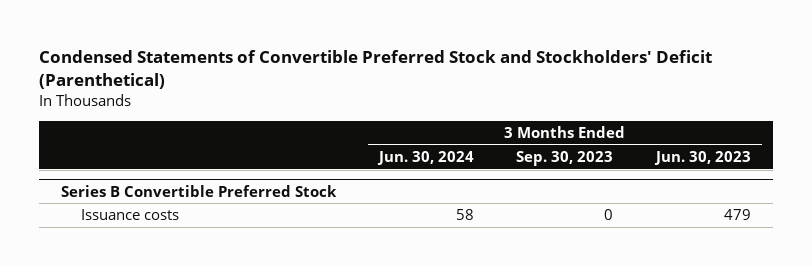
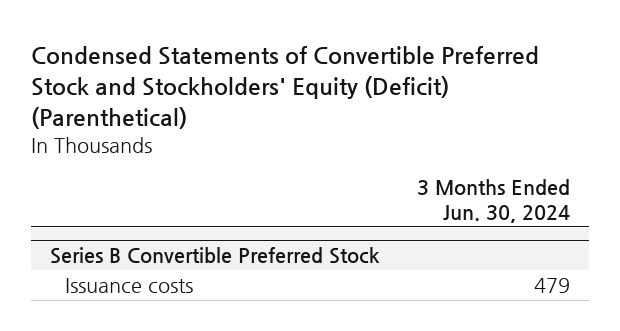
- Condensed Statements of Convertible Preferred Stock and Stockholders' Deficit (Parenthetical)
+ Condensed Statements of Convertible Preferred Stock and Stockholders' Equity (Deficit) (Parenthetical)
- | 3 Months Ended Jun. 30, 2024 | 3 Months Ended Sep. 30, 2023 | 3 Months Ended Jun. 30, 2023
+ | 3 Months Ended Jun. 30, 2024
@ Series B Convertible Preferred Stock
- Issuance costs | 58 | 0 | 479
+ Issuance costs | 479

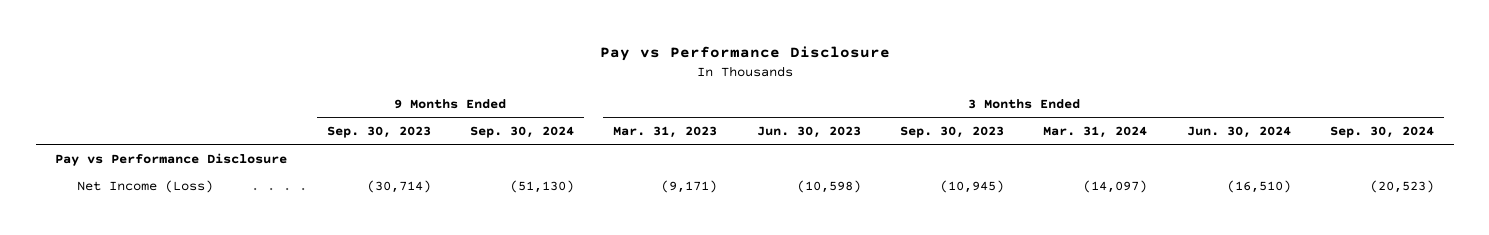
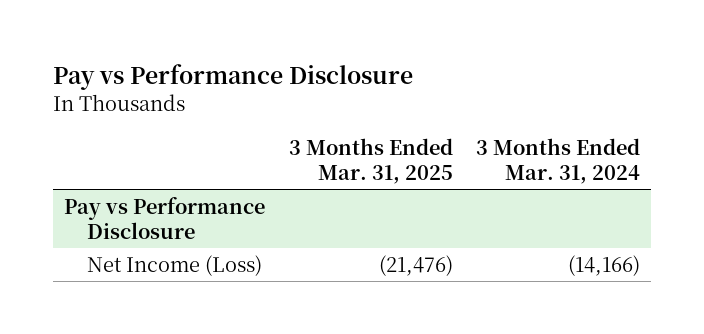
- | 9 Months Ended Sep. 30, 2023 | 9 Months Ended Sep. 30, 2024 | 3 Months Ended Mar. 31, 2023 | 3 Months Ended Jun. 30, 2023 | 3 Months Ended Sep. 30, 2023 | 3 Months Ended Mar. 31, 2024 | 3 Months Ended Jun. 30, 2024 | 3 Months Ended Sep. 30, 2024
+ | 3 Months Ended Mar. 31, 2025 | 3 Months Ended Mar. 31, 2024
- Net Income (Loss) | (30,714) | (51,130) | (9,171) | (10,598) | (10,945) | (14,097) | (16,510) | (20,523)
+ Net Income (Loss) | (21,476) | (14,166)

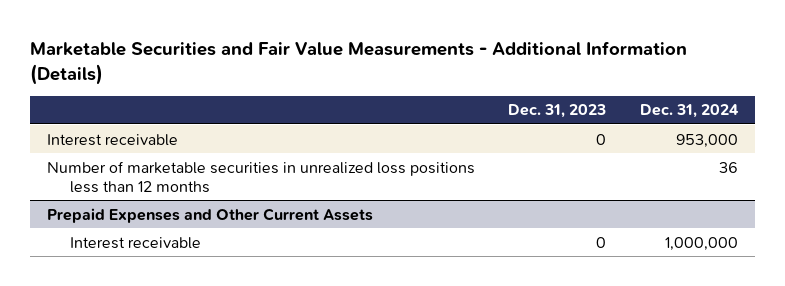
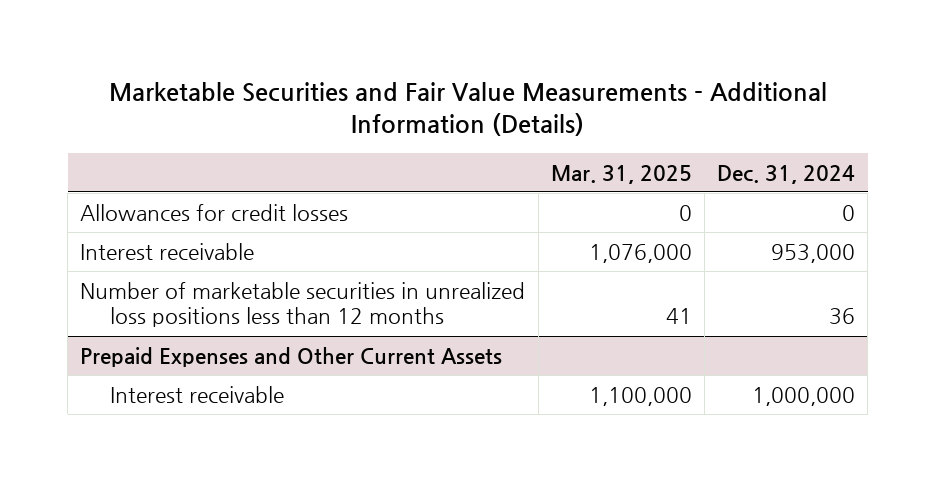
- | Dec. 31, 2023 | Dec. 31, 2024
+ | Mar. 31, 2025 | Dec. 31, 2024
+ Allowances for credit losses | 0 | 0

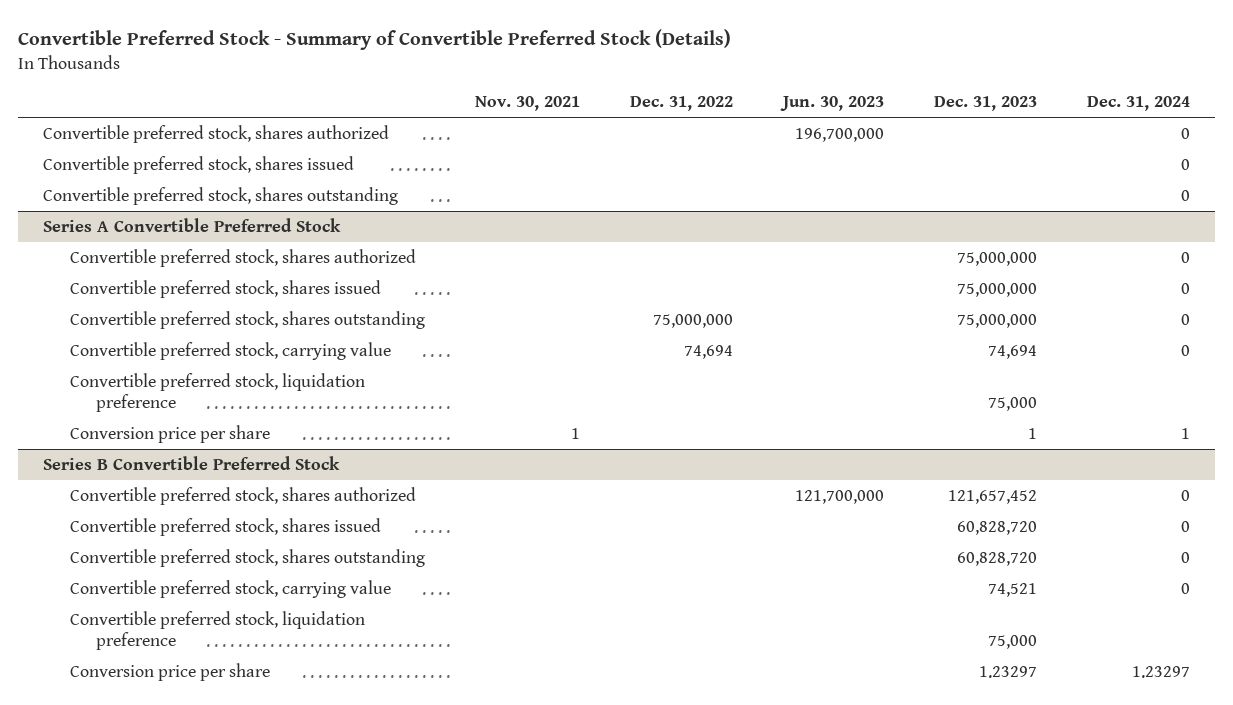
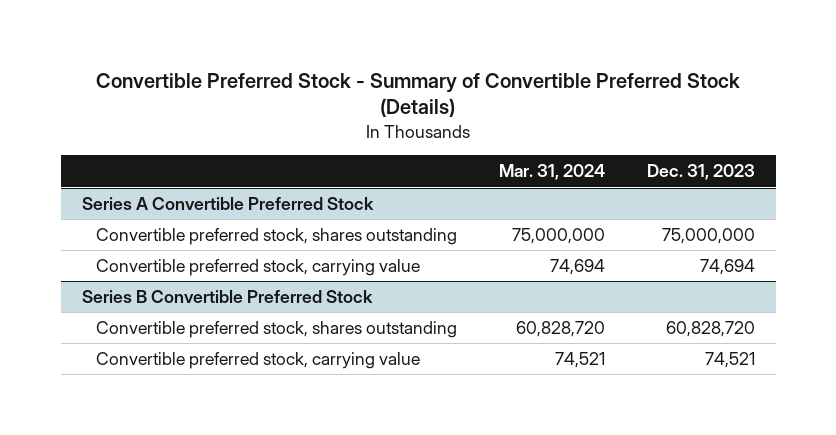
- | Nov. 30, 2021 | Dec. 31, 2022 | Jun. 30, 2023 | Dec. 31, 2023 | Dec. 31, 2024
+ | Mar. 31, 2024 | Dec. 31, 2023
- Convertible preferred stock, shares authorized | | | 196,700,000 | | 0
- Convertible preferred stock, shares issued | | | | | 0
- Convertible preferred stock, shares outstanding | | | | | 0
@ Series A Convertible Preferred Stock
- Convertible preferred stock, shares authorized | | | | 75,000,000 | 0
- Convertible preferred stock, shares issued | | | | 75,000,000 | 0
- Convertible preferred stock, liquidation preference | | | | 75,000 |
- Conversion price per share | 1 | | | 1 | 1
@ Series B Convertible Preferred Stock
- Convertible preferred stock, shares authorized | | | 121,700,000 | 121,657,452 | 0
- Convertible preferred stock, shares issued | | | | 60,828,720 | 0
- Convertible preferred stock, liquidation preference | | | | 75,000 |
- Conversion price per share | | | | 1.23297 | 1.23297

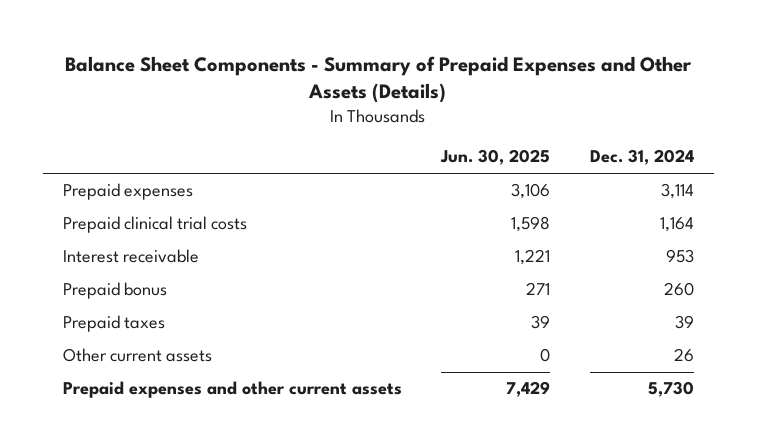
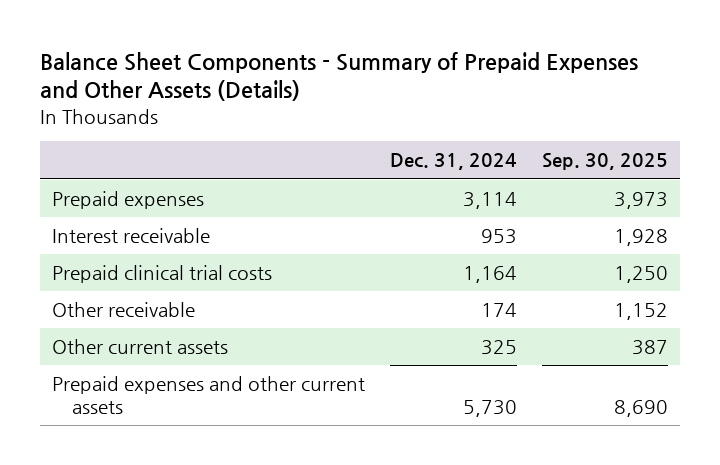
- | Jun. 30, 2025 | Dec. 31, 2024
+ | Dec. 31, 2024 | Sep. 30, 2025
- Prepaid bonus | 271 | 260
- Prepaid taxes | 39 | 39
- Other current assets | 0 | 26
moved down: Prepaid clinical trial costs | 1,164 | 1,250
+ Other receivable | 174 | 1,152
+ Other current assets | 325 | 387

